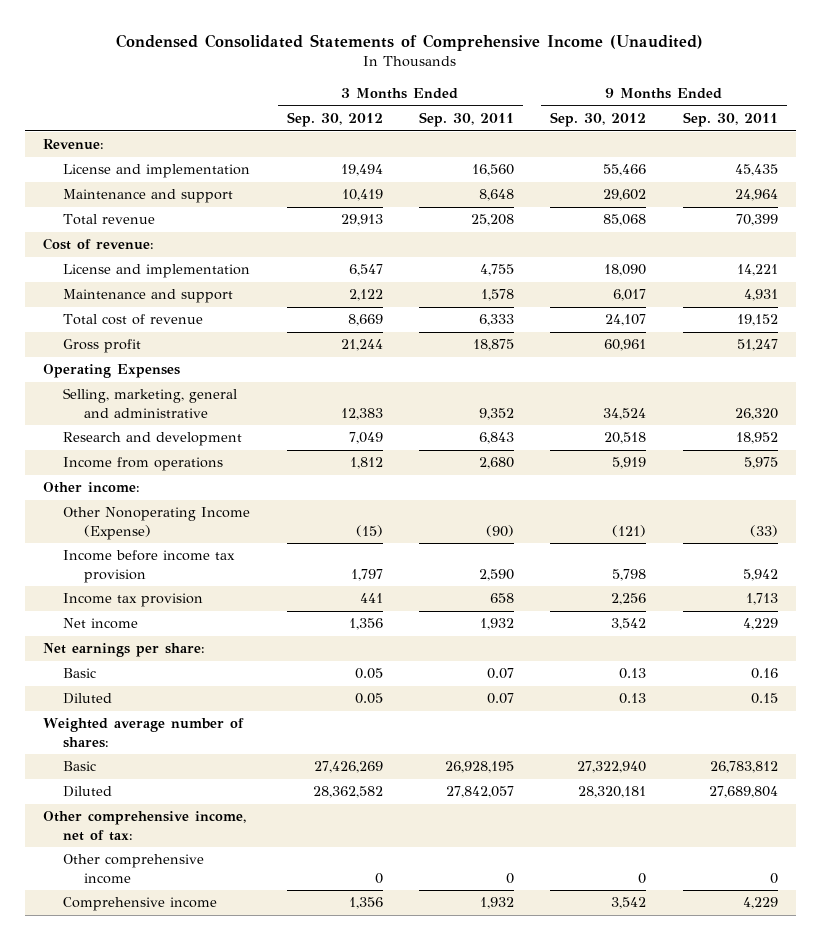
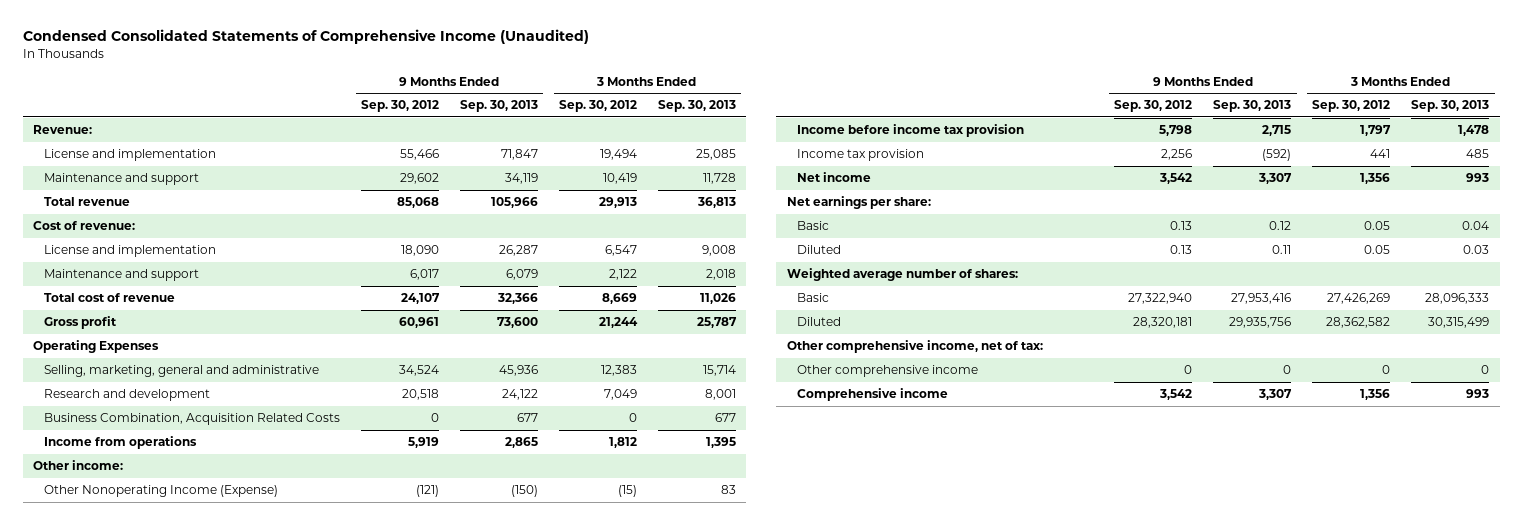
- | 3 Months Ended Sep. 30, 2012 | 3 Months Ended Sep. 30, 2011 | 9 Months Ended Sep. 30, 2012 | 9 Months Ended Sep. 30, 2011
+ | 9 Months Ended Sep. 30, 2012 | 9 Months Ended Sep. 30, 2013 | 3 Months Ended Sep. 30, 2012 | 3 Months Ended Sep. 30, 2013
+ Business Combination, Acquisition Related Costs | 0 | 677 | 0 | 677

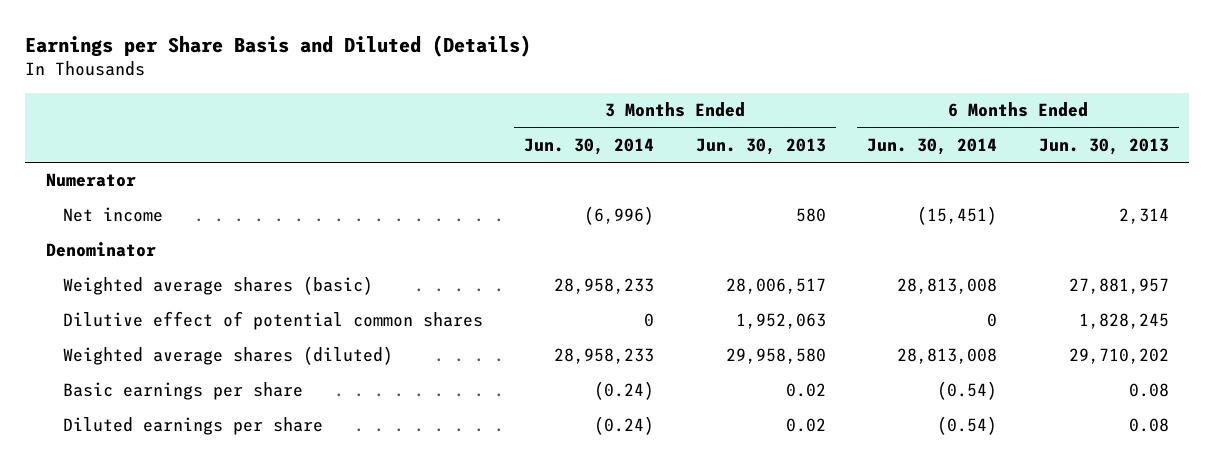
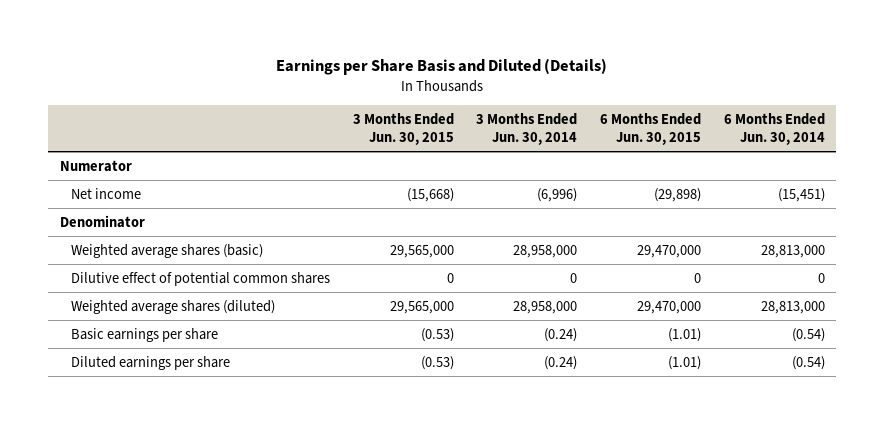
- | 3 Months Ended Jun. 30, 2014 | 3 Months Ended Jun. 30, 2013 | 6 Months Ended Jun. 30, 2014 | 6 Months Ended Jun. 30, 2013
+ | 3 Months Ended Jun. 30, 2015 | 3 Months Ended Jun. 30, 2014 | 6 Months Ended Jun. 30, 2015 | 6 Months Ended Jun. 30, 2014
- Weighted average shares (basic) | 28,958,233 | 28,006,517 | 28,813,008 | 27,881,957
+ Weighted average shares (basic) | 29,565,000 | 28,958,000 | 29,470,000 | 28,813,000
- Weighted average shares (diluted) | 28,958,233 | 29,958,580 | 28,813,008 | 29,710,202
+ Weighted average shares (diluted) | 29,565,000 | 28,958,000 | 29,470,000 | 28,813,000

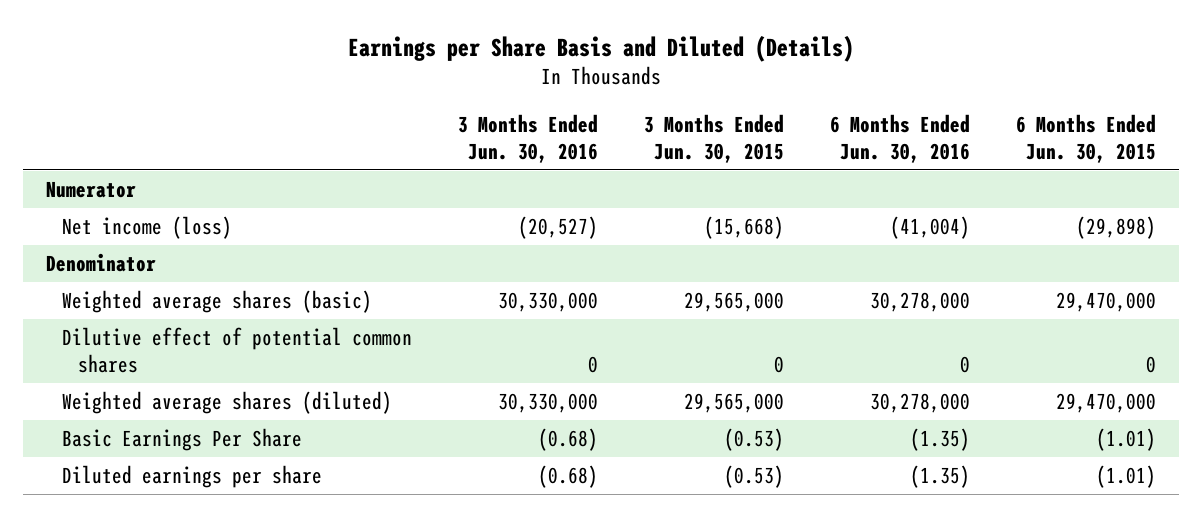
- | 3 Months Ended Jun. 30, 2015 | 3 Months Ended Jun. 30, 2014 | 6 Months Ended Jun. 30, 2015 | 6 Months Ended Jun. 30, 2014
+ | 3 Months Ended Jun. 30, 2016 | 3 Months Ended Jun. 30, 2015 | 6 Months Ended Jun. 30, 2016 | 6 Months Ended Jun. 30, 2015
- Net income | (15,668) | (6,996) | (29,898) | (15,451)
+ Net income (loss) | (20,527) | (15,668) | (41,004) | (29,898)
- Basic earnings per share | (0.53) | (0.24) | (1.01) | (0.54)
+ Basic Earnings Per Share | (0.68) | (0.53) | (1.35) | (1.01)

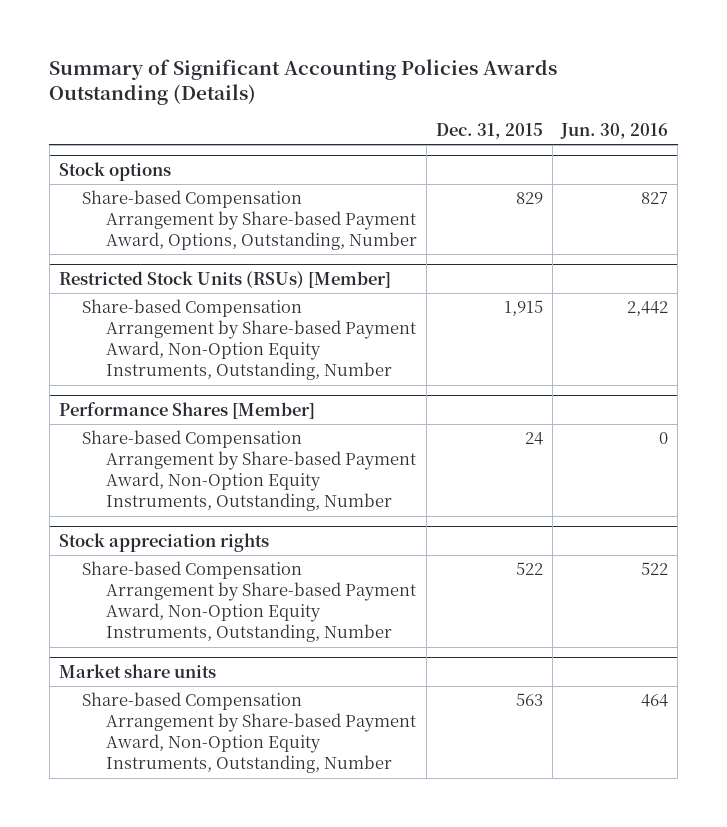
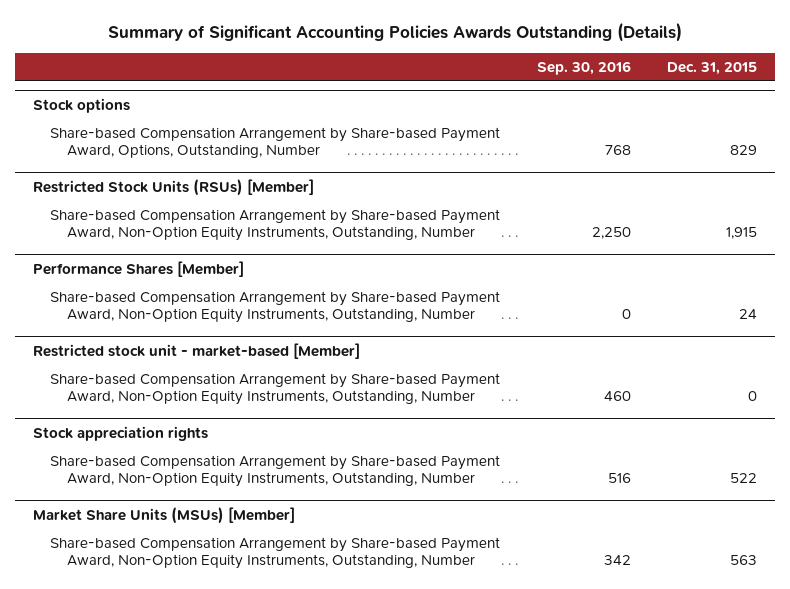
- | Dec. 31, 2015 | Jun. 30, 2016
+ | Sep. 30, 2016 | Dec. 31, 2015
+ Restricted stock unit - market-based [Member]
+ Share-based Compensation Arrangement by Share-based Payment Award, Non-Option Equity Instruments, Outstanding, Number | 460 | 0
- Market share units
+ Market Share Units (MSUs) [Member]

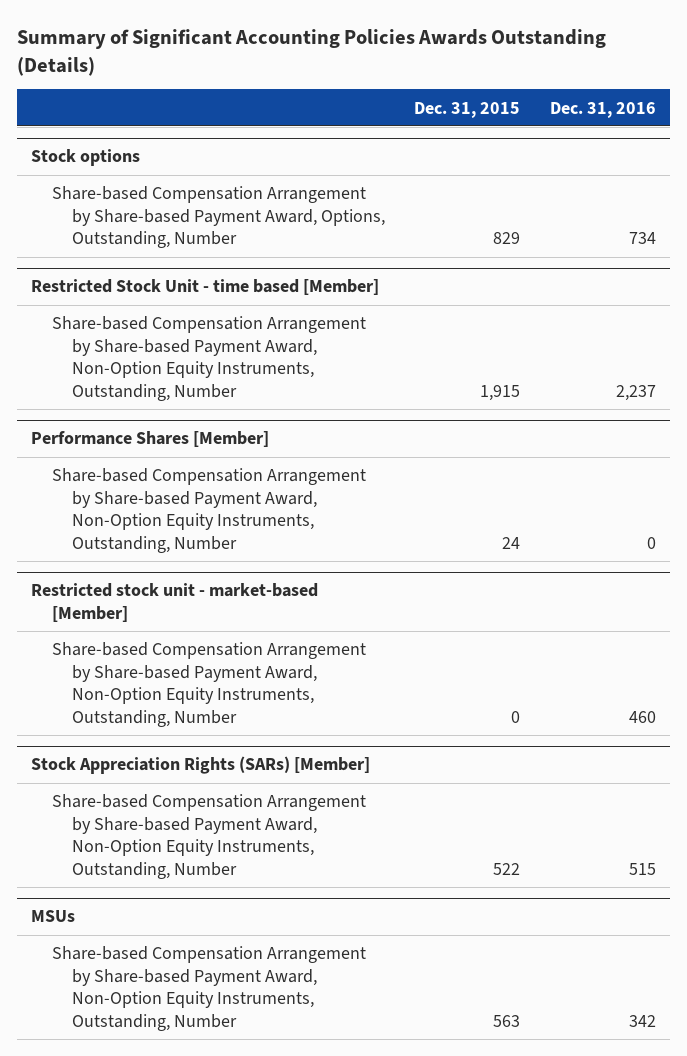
- | Sep. 30, 2016 | Dec. 31, 2015
+ | Dec. 31, 2015 | Dec. 31, 2016
- Restricted Stock Units (RSUs) [Member]
+ Restricted Stock Unit - time based [Member]
- Stock appreciation rights
+ Stock Appreciation Rights (SARs) [Member]
- Market Share Units (MSUs) [Member]
+ MSUs

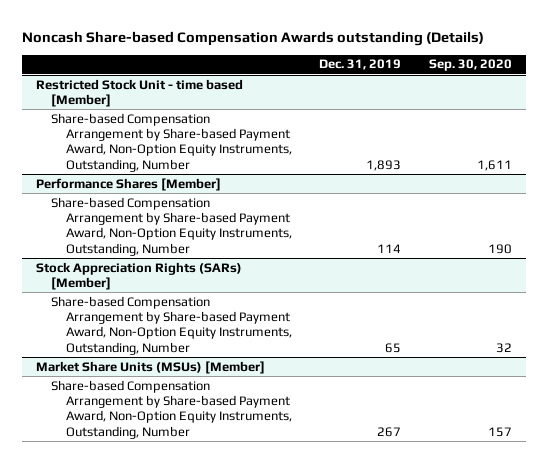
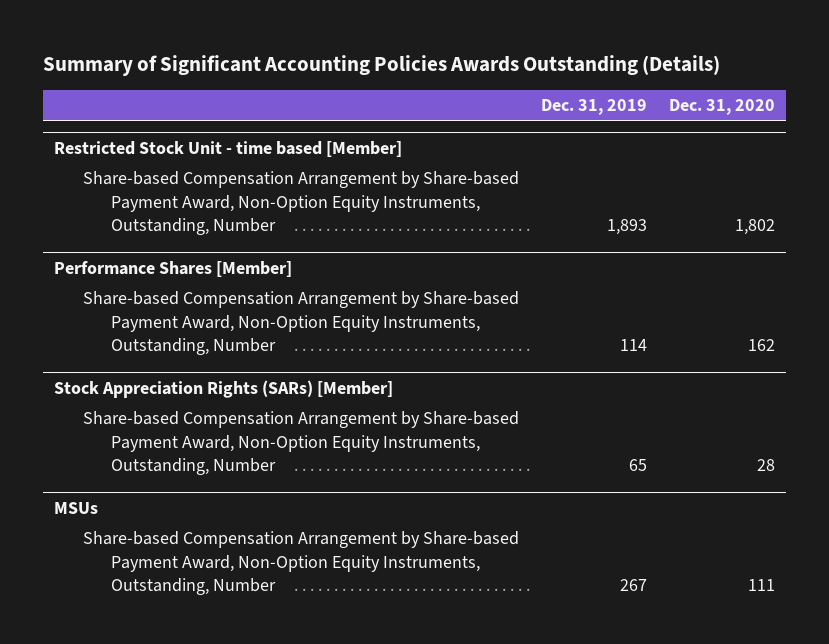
- Noncash Share-based Compensation Awards outstanding (Details)
+ Summary of Significant Accounting Policies Awards Outstanding (Details)
- | Dec. 31, 2019 | Sep. 30, 2020
+ | Dec. 31, 2019 | Dec. 31, 2020
- Market Share Units (MSUs) [Member]
+ MSUs

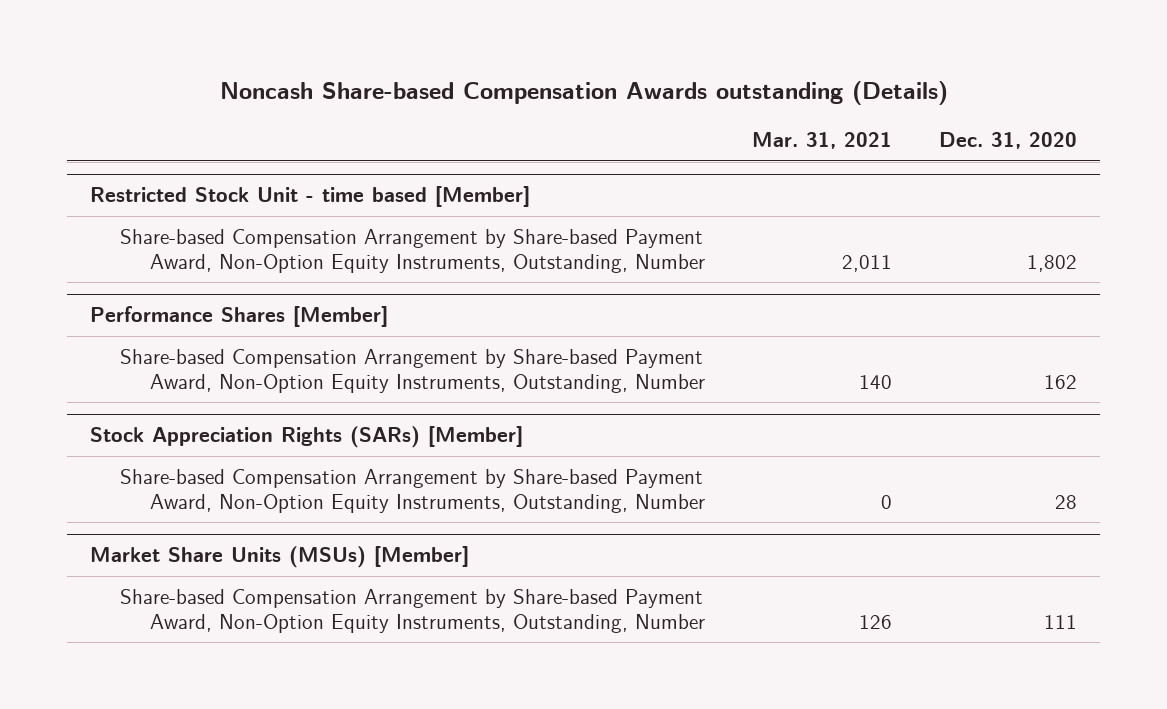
- Summary of Significant Accounting Policies Awards Outstanding (Details)
+ Noncash Share-based Compensation Awards outstanding (Details)
- | Dec. 31, 2019 | Dec. 31, 2020
+ | Mar. 31, 2021 | Dec. 31, 2020
- MSUs
+ Market Share Units (MSUs) [Member]

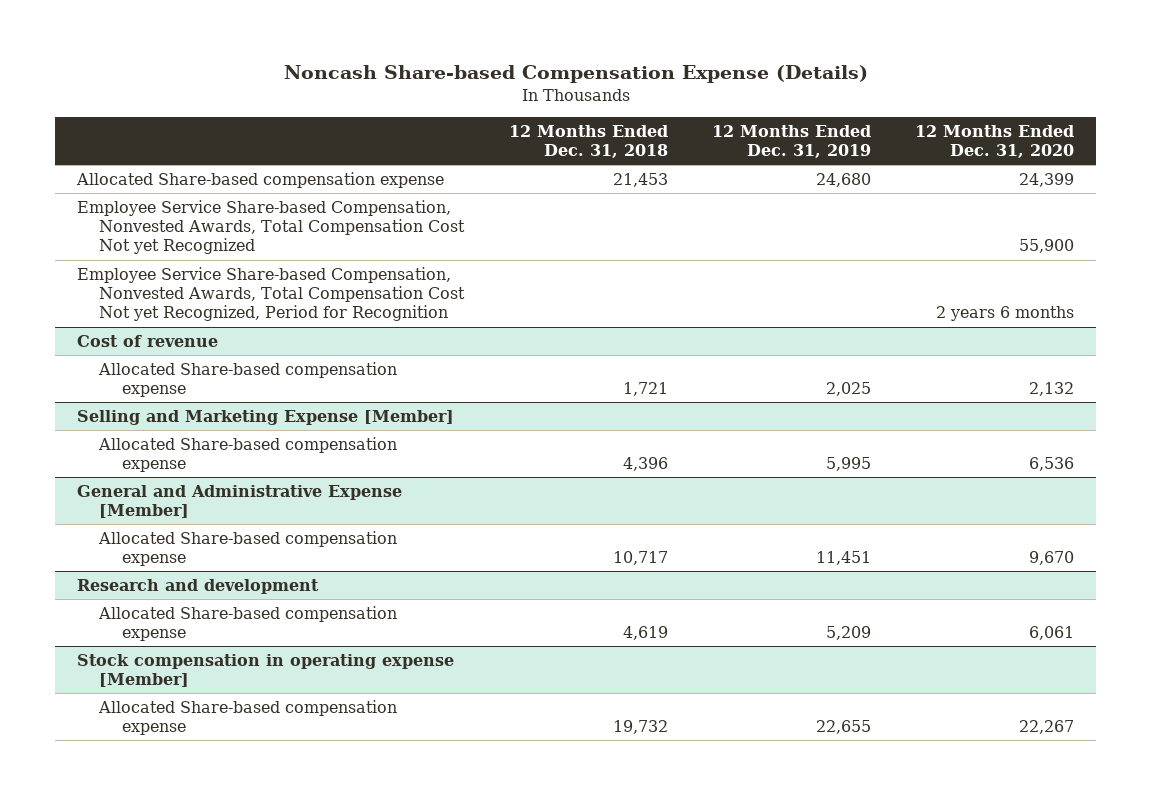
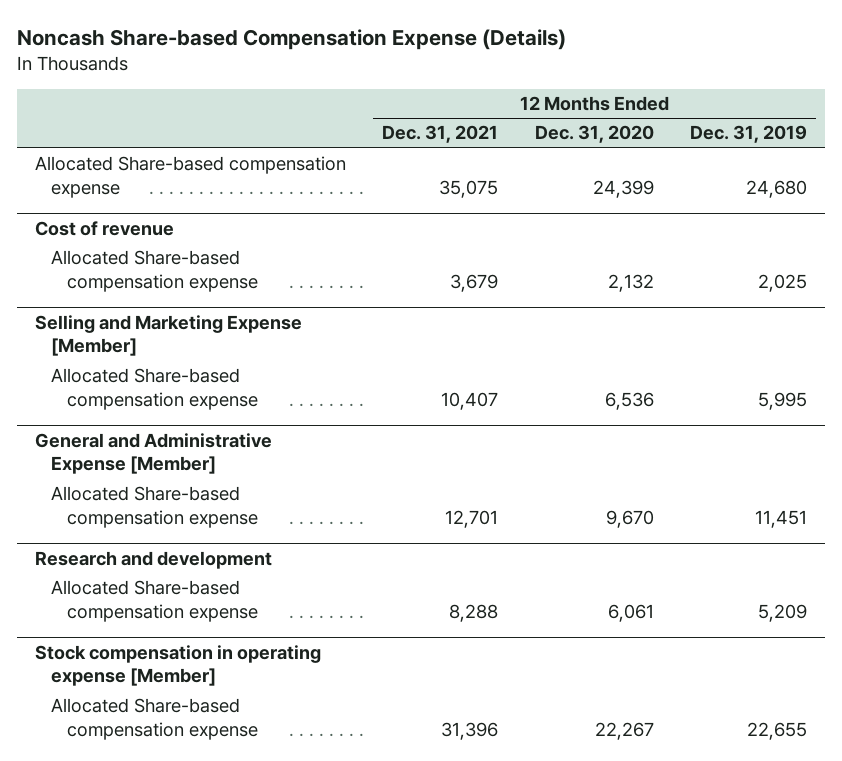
- | 12 Months Ended Dec. 31, 2018 | 12 Months Ended Dec. 31, 2019 | 12 Months Ended Dec. 31, 2020
+ | 12 Months Ended Dec. 31, 2021 | 12 Months Ended Dec. 31, 2020 | 12 Months Ended Dec. 31, 2019
- Employee Service Share-based Compensation, Nonvested Awards, Total Compensation Cost Not yet Recognized | | | 55,900
- Employee Service Share-based Compensation, Nonvested Awards, Total Compensation Cost Not yet Recognized, Period for Recognition | | | 2 years 6 months

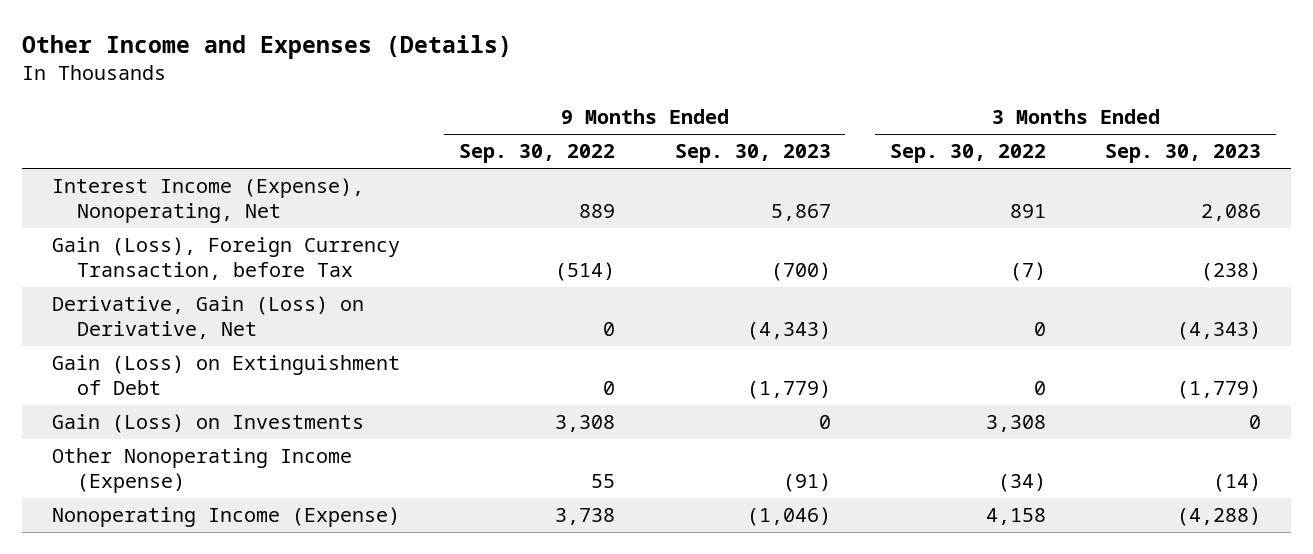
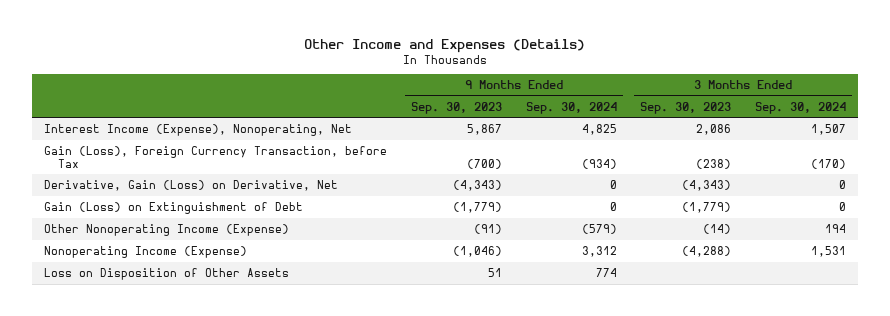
- | 9 Months Ended Sep. 30, 2022 | 9 Months Ended Sep. 30, 2023 | 3 Months Ended Sep. 30, 2022 | 3 Months Ended Sep. 30, 2023
+ | 9 Months Ended Sep. 30, 2023 | 9 Months Ended Sep. 30, 2024 | 3 Months Ended Sep. 30, 2023 | 3 Months Ended Sep. 30, 2024
- Gain (Loss) on Investments | 3,308 | 0 | 3,308 | 0
+ Loss on Disposition of Other Assets | 51 | 774 | |

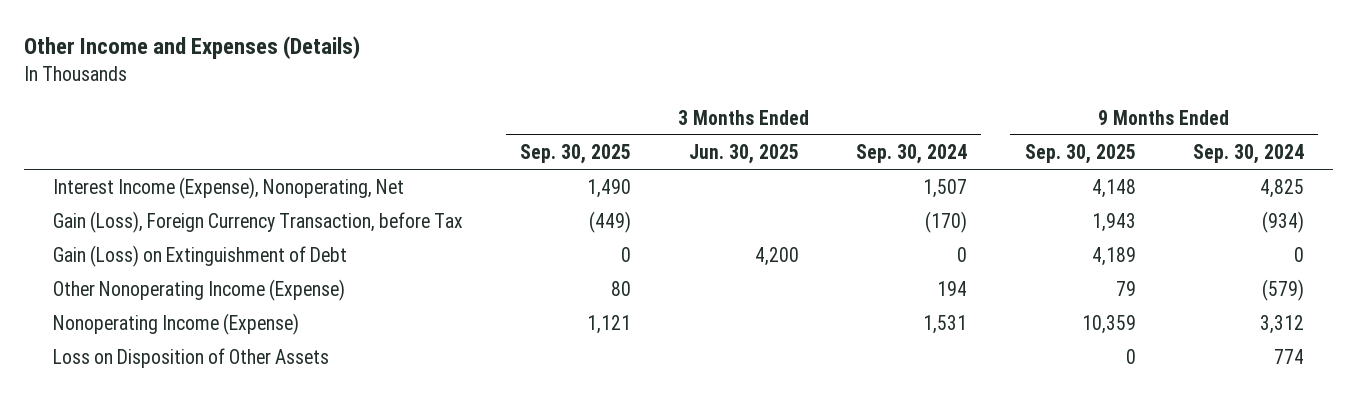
- | 9 Months Ended Sep. 30, 2023 | 9 Months Ended Sep. 30, 2024 | 3 Months Ended Sep. 30, 2023 | 3 Months Ended Sep. 30, 2024
+ | 3 Months Ended Sep. 30, 2025 | 3 Months Ended Jun. 30, 2025 | 3 Months Ended Sep. 30, 2024 | 9 Months Ended Sep. 30, 2025 | 9 Months Ended Sep. 30, 2024
- Derivative, Gain (Loss) on Derivative, Net | (4,343) | 0 | (4,343) | 0

